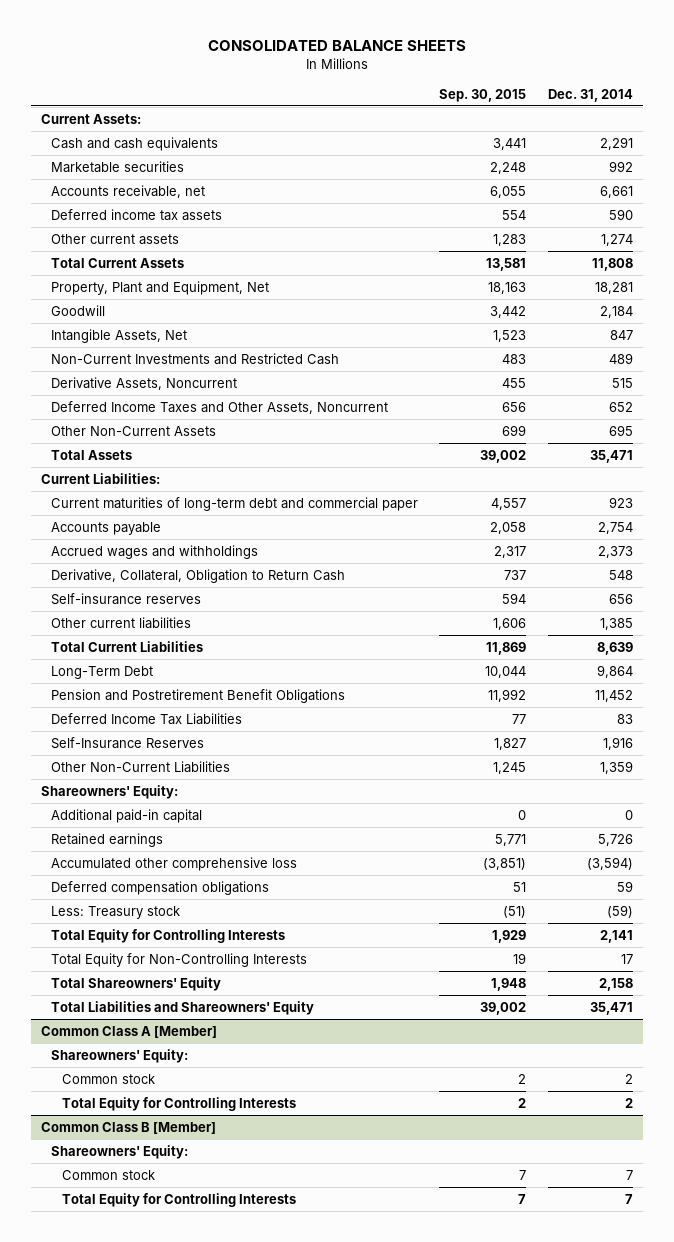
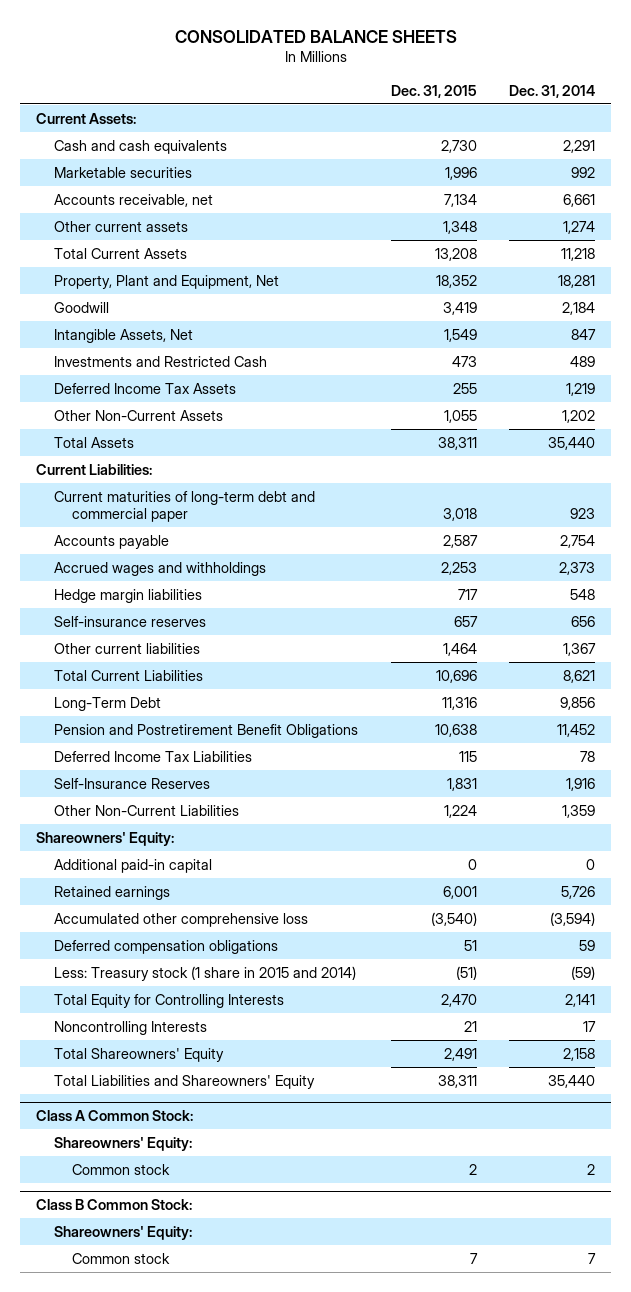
- | Sep. 30, 2015 | Dec. 31, 2014
+ | Dec. 31, 2015 | Dec. 31, 2014
- Deferred income tax assets | 554 | 590
- Total Current Assets | 13,581 | 11,808
+ Total Current Assets | 13,208 | 11,218
- Non-Current Investments and Restricted Cash | 483 | 489
- Derivative Assets, Noncurrent | 455 | 515
- Deferred Income Taxes and Other Assets, Noncurrent | 656 | 652
- Other Non-Current Assets | 699 | 695
- Total Assets | 39,002 | 35,471
+ Investments and Restricted Cash | 473 | 489
+ Deferred Income Tax Assets | 255 | 1,219
+ Other Non-Current Assets | 1,055 | 1,202
+ Total Assets | 38,311 | 35,440
- Derivative, Collateral, Obligation to Return Cash | 737 | 548
+ Hedge margin liabilities | 717 | 548
- Other current liabilities | 1,606 | 1,385
- Total Current Liabilities | 11,869 | 8,639
- Long-Term Debt | 10,044 | 9,864
+ Other current liabilities | 1,464 | 1,367
+ Total Current Liabilities | 10,696 | 8,621
+ Long-Term Debt | 11,316 | 9,856
- Deferred Income Tax Liabilities | 77 | 83
+ Deferred Income Tax Liabilities | 115 | 78
- Less: Treasury stock | (51) | (59)
+ Less: Treasury stock (1 share in 2015 and 2014) | (51) | (59)
- Total Equity for Non-Controlling Interests | 19 | 17
+ Noncontrolling Interests | 21 | 17
- Total Liabilities and Shareowners' Equity | 39,002 | 35,471
- Common Class A [Member]
+ Total Liabilities and Shareowners' Equity | 38,311 | 35,440
+ Class A Common Stock:
- Total Equity for Controlling Interests | 2 | 2
- Common Class B [Member]
+ Class B Common Stock:
- Total Equity for Controlling Interests | 7 | 7

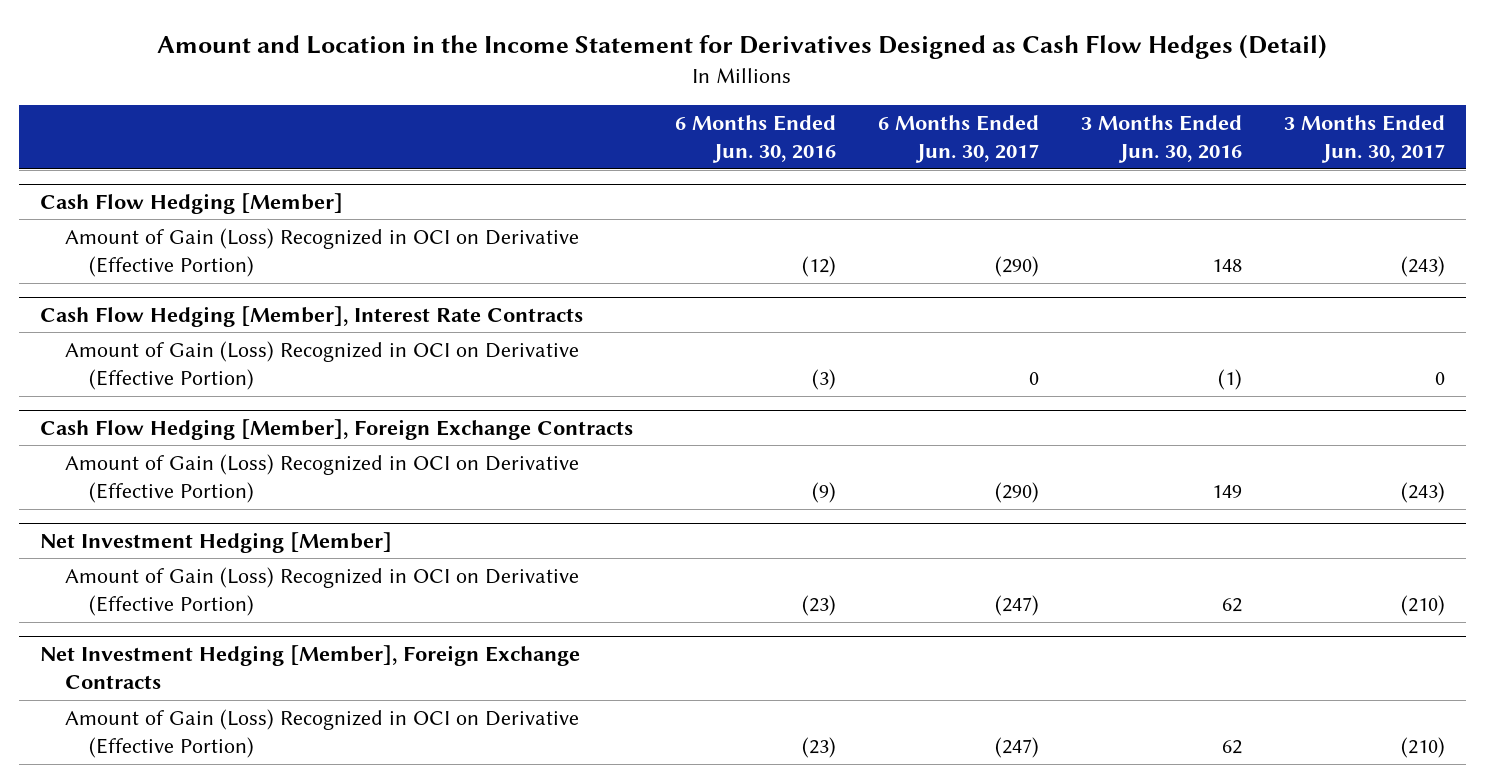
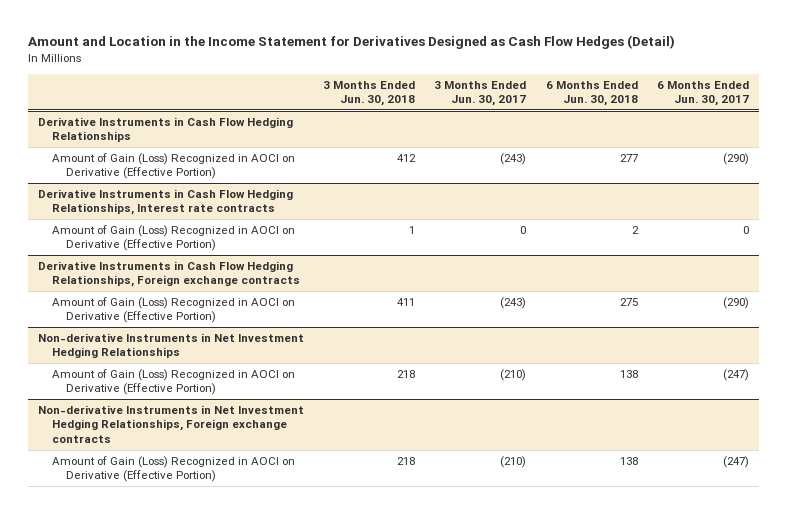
- | 6 Months Ended Jun. 30, 2016 | 6 Months Ended Jun. 30, 2017 | 3 Months Ended Jun. 30, 2016 | 3 Months Ended Jun. 30, 2017
+ | 3 Months Ended Jun. 30, 2018 | 3 Months Ended Jun. 30, 2017 | 6 Months Ended Jun. 30, 2018 | 6 Months Ended Jun. 30, 2017
- Cash Flow Hedging [Member]
- Amount of Gain (Loss) Recognized in OCI on Derivative (Effective Portion) | (12) | (290) | 148 | (243)
- Cash Flow Hedging [Member], Interest Rate Contracts
- Amount of Gain (Loss) Recognized in OCI on Derivative (Effective Portion) | (3) | 0 | (1) | 0
- Cash Flow Hedging [Member], Foreign Exchange Contracts
- Amount of Gain (Loss) Recognized in OCI on Derivative (Effective Portion) | (9) | (290) | 149 | (243)
- Net Investment Hedging [Member]
- Amount of Gain (Loss) Recognized in OCI on Derivative (Effective Portion) | (23) | (247) | 62 | (210)
- Net Investment Hedging [Member], Foreign Exchange Contracts
- Amount of Gain (Loss) Recognized in OCI on Derivative (Effective Portion) | (23) | (247) | 62 | (210)
+ Derivative Instruments in Cash Flow Hedging Relationships
+ Amount of Gain (Loss) Recognized in AOCI on Derivative (Effective Portion) | 412 | (243) | 277 | (290)
+ Derivative Instruments in Cash Flow Hedging Relationships, Interest rate contracts
+ Amount of Gain (Loss) Recognized in AOCI on Derivative (Effective Portion) | 1 | 0 | 2 | 0
+ Derivative Instruments in Cash Flow Hedging Relationships, Foreign exchange contracts
+ Amount of Gain (Loss) Recognized in AOCI on Derivative (Effective Portion) | 411 | (243) | 275 | (290)
+ Non-derivative Instruments in Net Investment Hedging Relationships
+ Amount of Gain (Loss) Recognized in AOCI on Derivative (Effective Portion) | 218 | (210) | 138 | (247)
+ Non-derivative Instruments in Net Investment Hedging Relationships, Foreign exchange contracts
+ Amount of Gain (Loss) Recognized in AOCI on Derivative (Effective Portion) | 218 | (210) | 138 | (247)

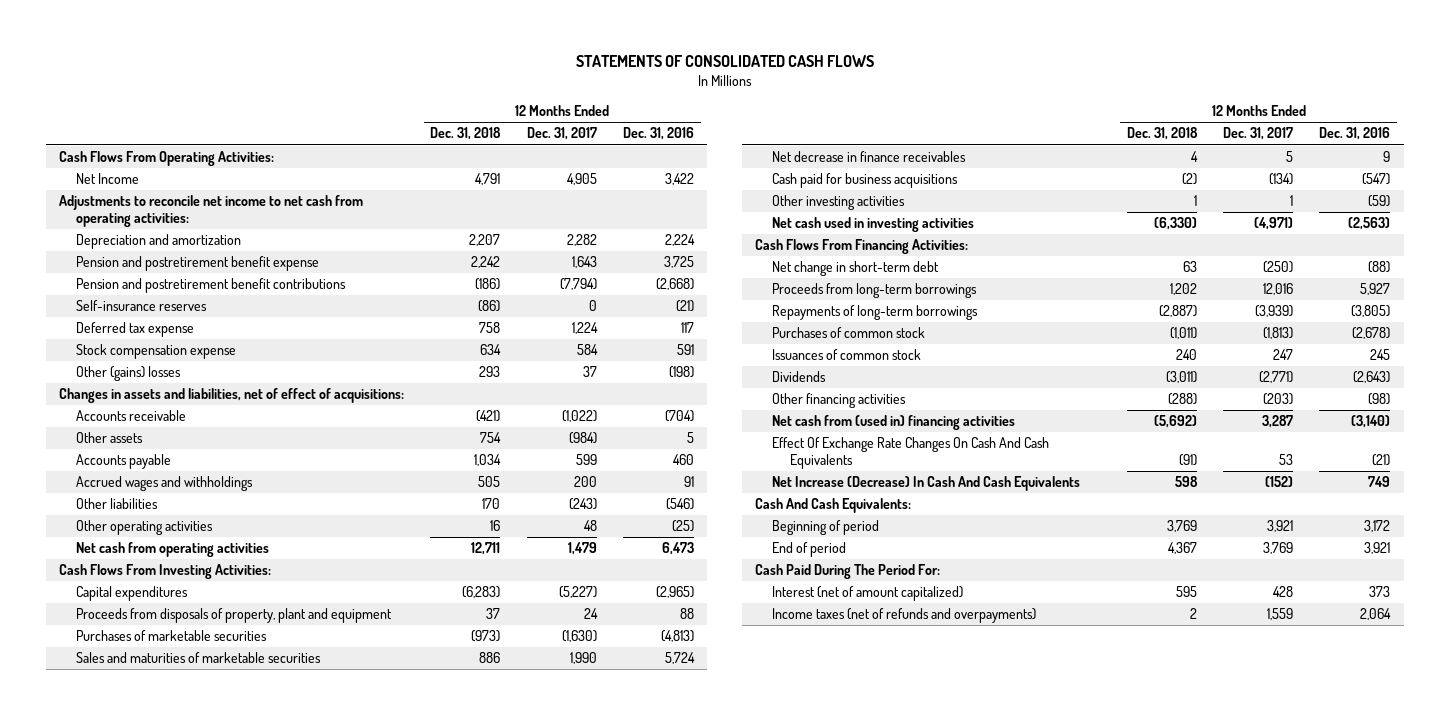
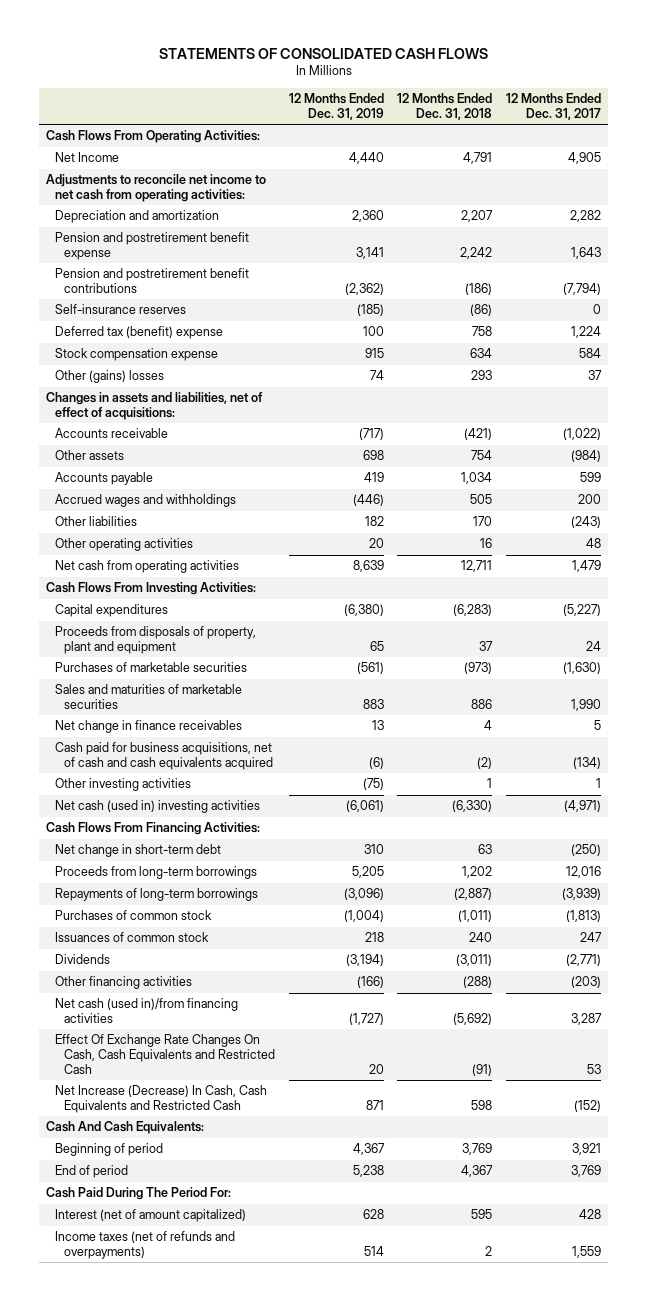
- | 12 Months Ended Dec. 31, 2018 | 12 Months Ended Dec. 31, 2017 | 12 Months Ended Dec. 31, 2016
+ | 12 Months Ended Dec. 31, 2019 | 12 Months Ended Dec. 31, 2018 | 12 Months Ended Dec. 31, 2017
- Deferred tax expense | 758 | 1,224 | 117
+ Deferred tax (benefit) expense | 100 | 758 | 1,224
- Net decrease in finance receivables | 4 | 5 | 9
- Cash paid for business acquisitions | (2) | (134) | (547)
+ Net change in finance receivables | 13 | 4 | 5
+ Cash paid for business acquisitions, net of cash and cash equivalents acquired | (6) | (2) | (134)
- Net cash used in investing activities | (6,330) | (4,971) | (2,563)
+ Net cash (used in) investing activities | (6,061) | (6,330) | (4,971)
- Net cash from (used in) financing activities | (5,692) | 3,287 | (3,140)
- Effect Of Exchange Rate Changes On Cash And Cash Equivalents | (91) | 53 | (21)
- Net Increase (Decrease) In Cash And Cash Equivalents | 598 | (152) | 749
+ Net cash (used in)/from financing activities | (1,727) | (5,692) | 3,287
+ Effect Of Exchange Rate Changes On Cash, Cash Equivalents and Restricted Cash | 20 | (91) | 53
+ Net Increase (Decrease) In Cash, Cash Equivalents and Restricted Cash | 871 | 598 | (152)

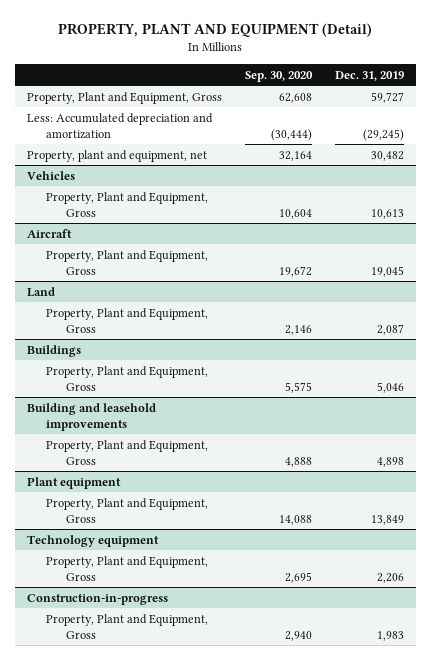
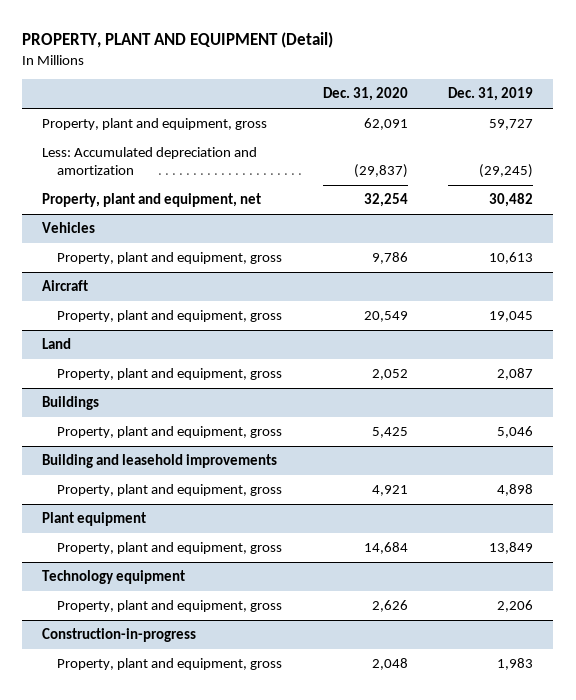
- | Sep. 30, 2020 | Dec. 31, 2019
+ | Dec. 31, 2020 | Dec. 31, 2019
- Property, Plant and Equipment, Gross | 62,608 | 59,727
+ Property, plant and equipment, gross | 62,091 | 59,727
@ Vehicles
- Property, Plant and Equipment, Gross | 10,604 | 10,613
+ Property, plant and equipment, gross | 9,786 | 10,613
@ Aircraft
- Property, Plant and Equipment, Gross | 19,672 | 19,045
+ Property, plant and equipment, gross | 20,549 | 19,045
@ Land
- Property, Plant and Equipment, Gross | 2,146 | 2,087
+ Property, plant and equipment, gross | 2,052 | 2,087
@ Buildings
- Property, Plant and Equipment, Gross | 5,575 | 5,046
+ Property, plant and equipment, gross | 5,425 | 5,046
@ Building and leasehold improvements
- Property, Plant and Equipment, Gross | 4,888 | 4,898
+ Property, plant and equipment, gross | 4,921 | 4,898
@ Plant equipment
- Property, Plant and Equipment, Gross | 14,088 | 13,849
+ Property, plant and equipment, gross | 14,684 | 13,849
@ Technology equipment
- Property, Plant and Equipment, Gross | 2,695 | 2,206
+ Property, plant and equipment, gross | 2,626 | 2,206
@ Construction-in-progress
- Property, Plant and Equipment, Gross | 2,940 | 1,983
+ Property, plant and equipment, gross | 2,048 | 1,983

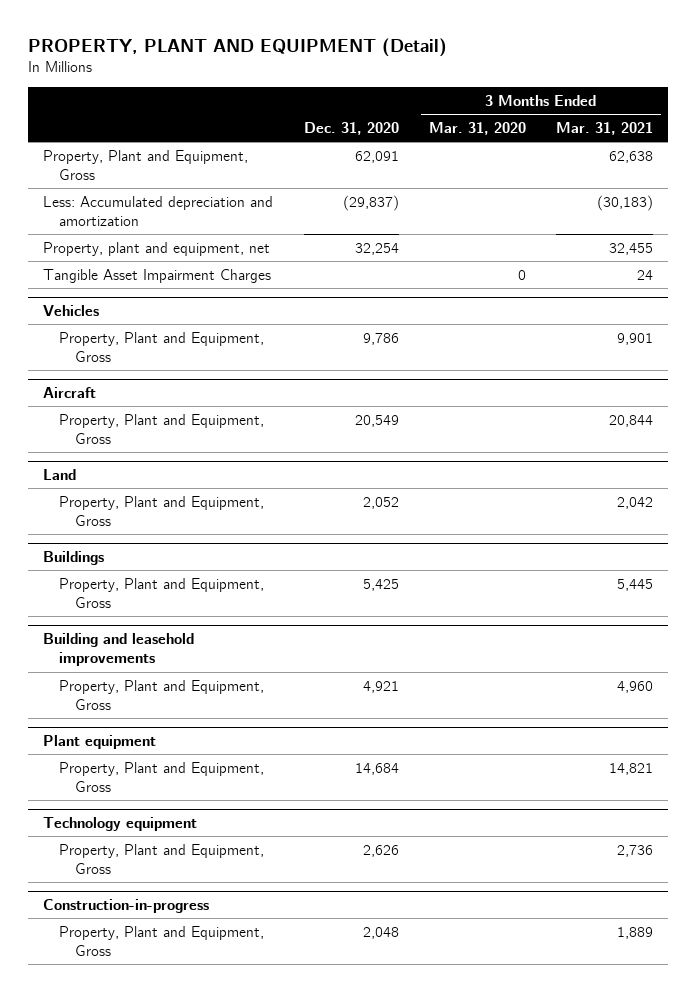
- | Dec. 31, 2020 | Dec. 31, 2019
+ | Dec. 31, 2020 | 3 Months Ended Mar. 31, 2020 | 3 Months Ended Mar. 31, 2021
- Property, plant and equipment, gross | 62,091 | 59,727
+ Property, Plant and Equipment, Gross | 62,091 | | 62,638
+ Tangible Asset Impairment Charges | | 0 | 24
@ Vehicles
- Property, plant and equipment, gross | 9,786 | 10,613
+ Property, Plant and Equipment, Gross | 9,786 | | 9,901
@ Aircraft
- Property, plant and equipment, gross | 20,549 | 19,045
+ Property, Plant and Equipment, Gross | 20,549 | | 20,844
@ Land
- Property, plant and equipment, gross | 2,052 | 2,087
+ Property, Plant and Equipment, Gross | 2,052 | | 2,042
@ Buildings
- Property, plant and equipment, gross | 5,425 | 5,046
+ Property, Plant and Equipment, Gross | 5,425 | | 5,445
@ Building and leasehold improvements
- Property, plant and equipment, gross | 4,921 | 4,898
+ Property, Plant and Equipment, Gross | 4,921 | | 4,960
@ Plant equipment
- Property, plant and equipment, gross | 14,684 | 13,849
+ Property, Plant and Equipment, Gross | 14,684 | | 14,821
@ Technology equipment
- Property, plant and equipment, gross | 2,626 | 2,206
+ Property, Plant and Equipment, Gross | 2,626 | | 2,736
@ Construction-in-progress
- Property, plant and equipment, gross | 2,048 | 1,983
+ Property, Plant and Equipment, Gross | 2,048 | | 1,889

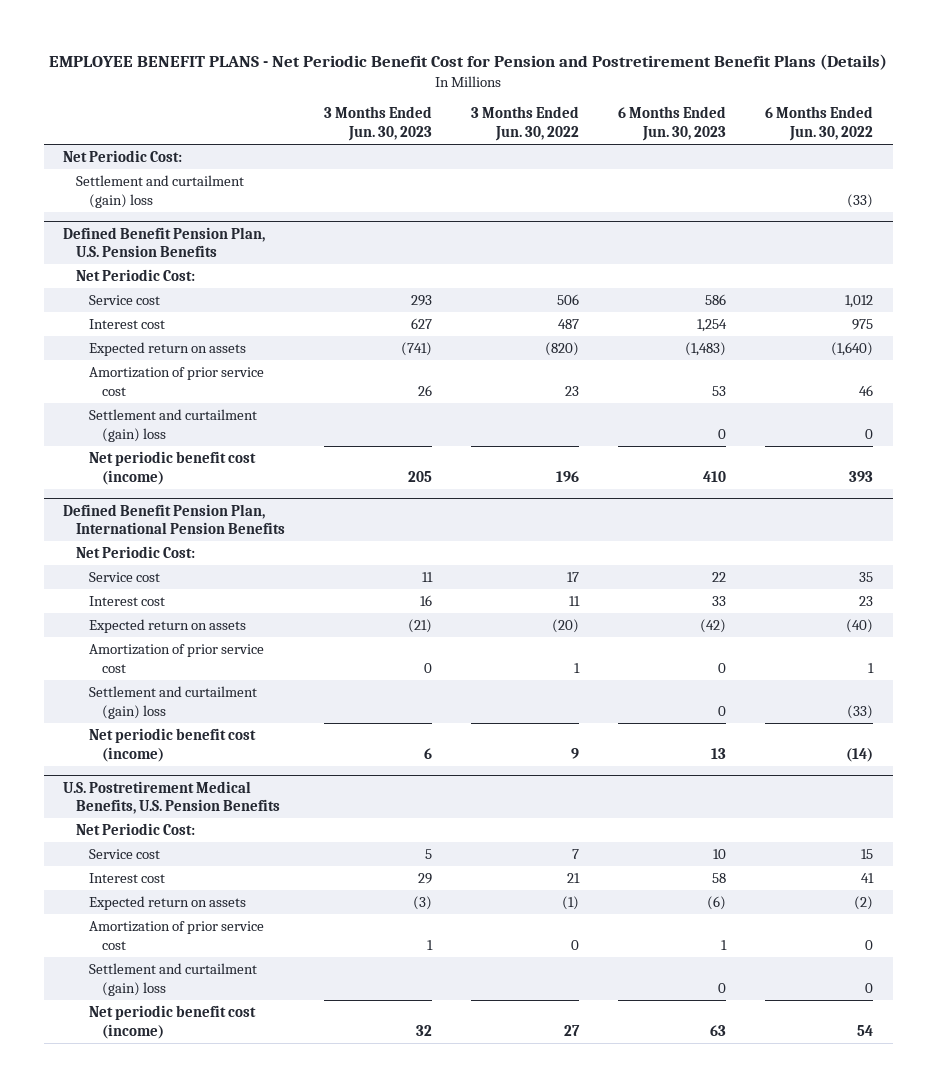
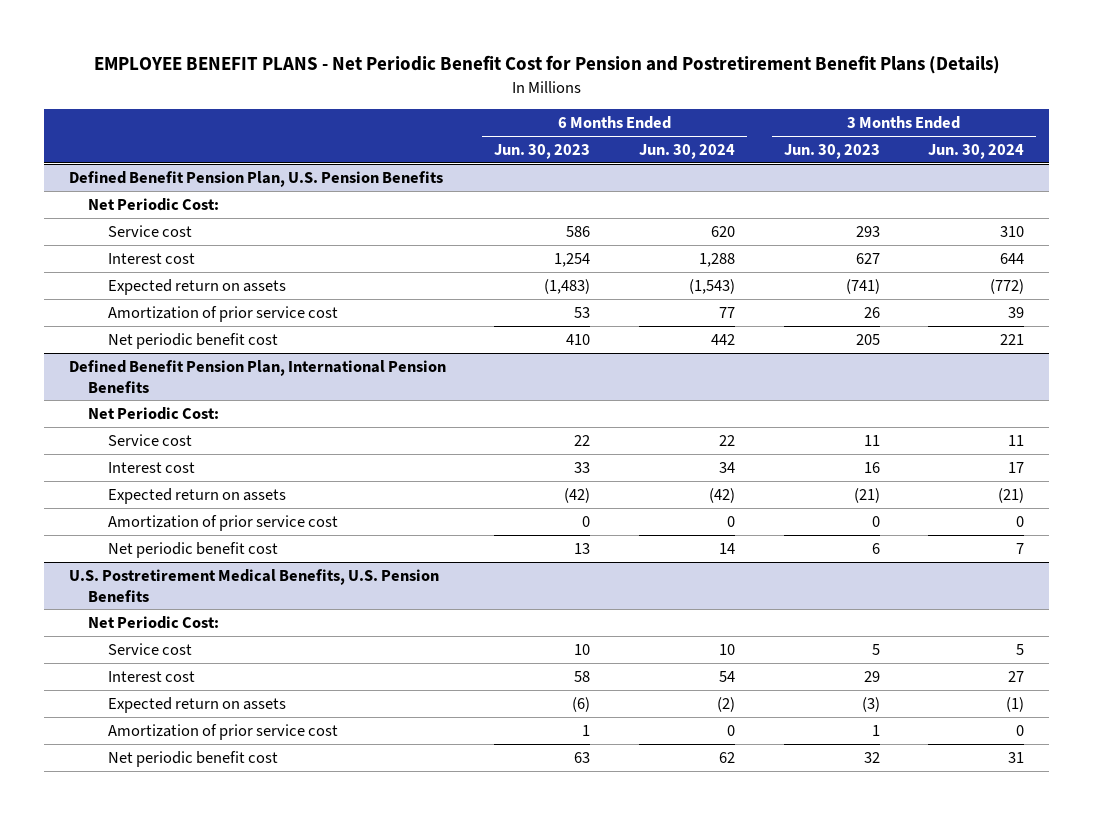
- | 3 Months Ended Jun. 30, 2023 | 3 Months Ended Jun. 30, 2022 | 6 Months Ended Jun. 30, 2023 | 6 Months Ended Jun. 30, 2022
+ | 6 Months Ended Jun. 30, 2023 | 6 Months Ended Jun. 30, 2024 | 3 Months Ended Jun. 30, 2023 | 3 Months Ended Jun. 30, 2024
- Net Periodic Cost:
- Settlement and curtailment (gain) loss | | | | (33)
@ Defined Benefit Pension Plan, U.S. Pension Benefits
- Settlement and curtailment (gain) loss | | | 0 | 0
- Net periodic benefit cost (income) | 205 | 196 | 410 | 393
+ Net periodic benefit cost | 410 | 442 | 205 | 221
@ Defined Benefit Pension Plan, International Pension Benefits
- Settlement and curtailment (gain) loss | | | 0 | (33)
- Net periodic benefit cost (income) | 6 | 9 | 13 | (14)
+ Net periodic benefit cost | 13 | 14 | 6 | 7
@ U.S. Postretirement Medical Benefits, U.S. Pension Benefits
- Settlement and curtailment (gain) loss | | | 0 | 0
- Net periodic benefit cost (income) | 32 | 27 | 63 | 54
+ Net periodic benefit cost | 63 | 62 | 32 | 31

